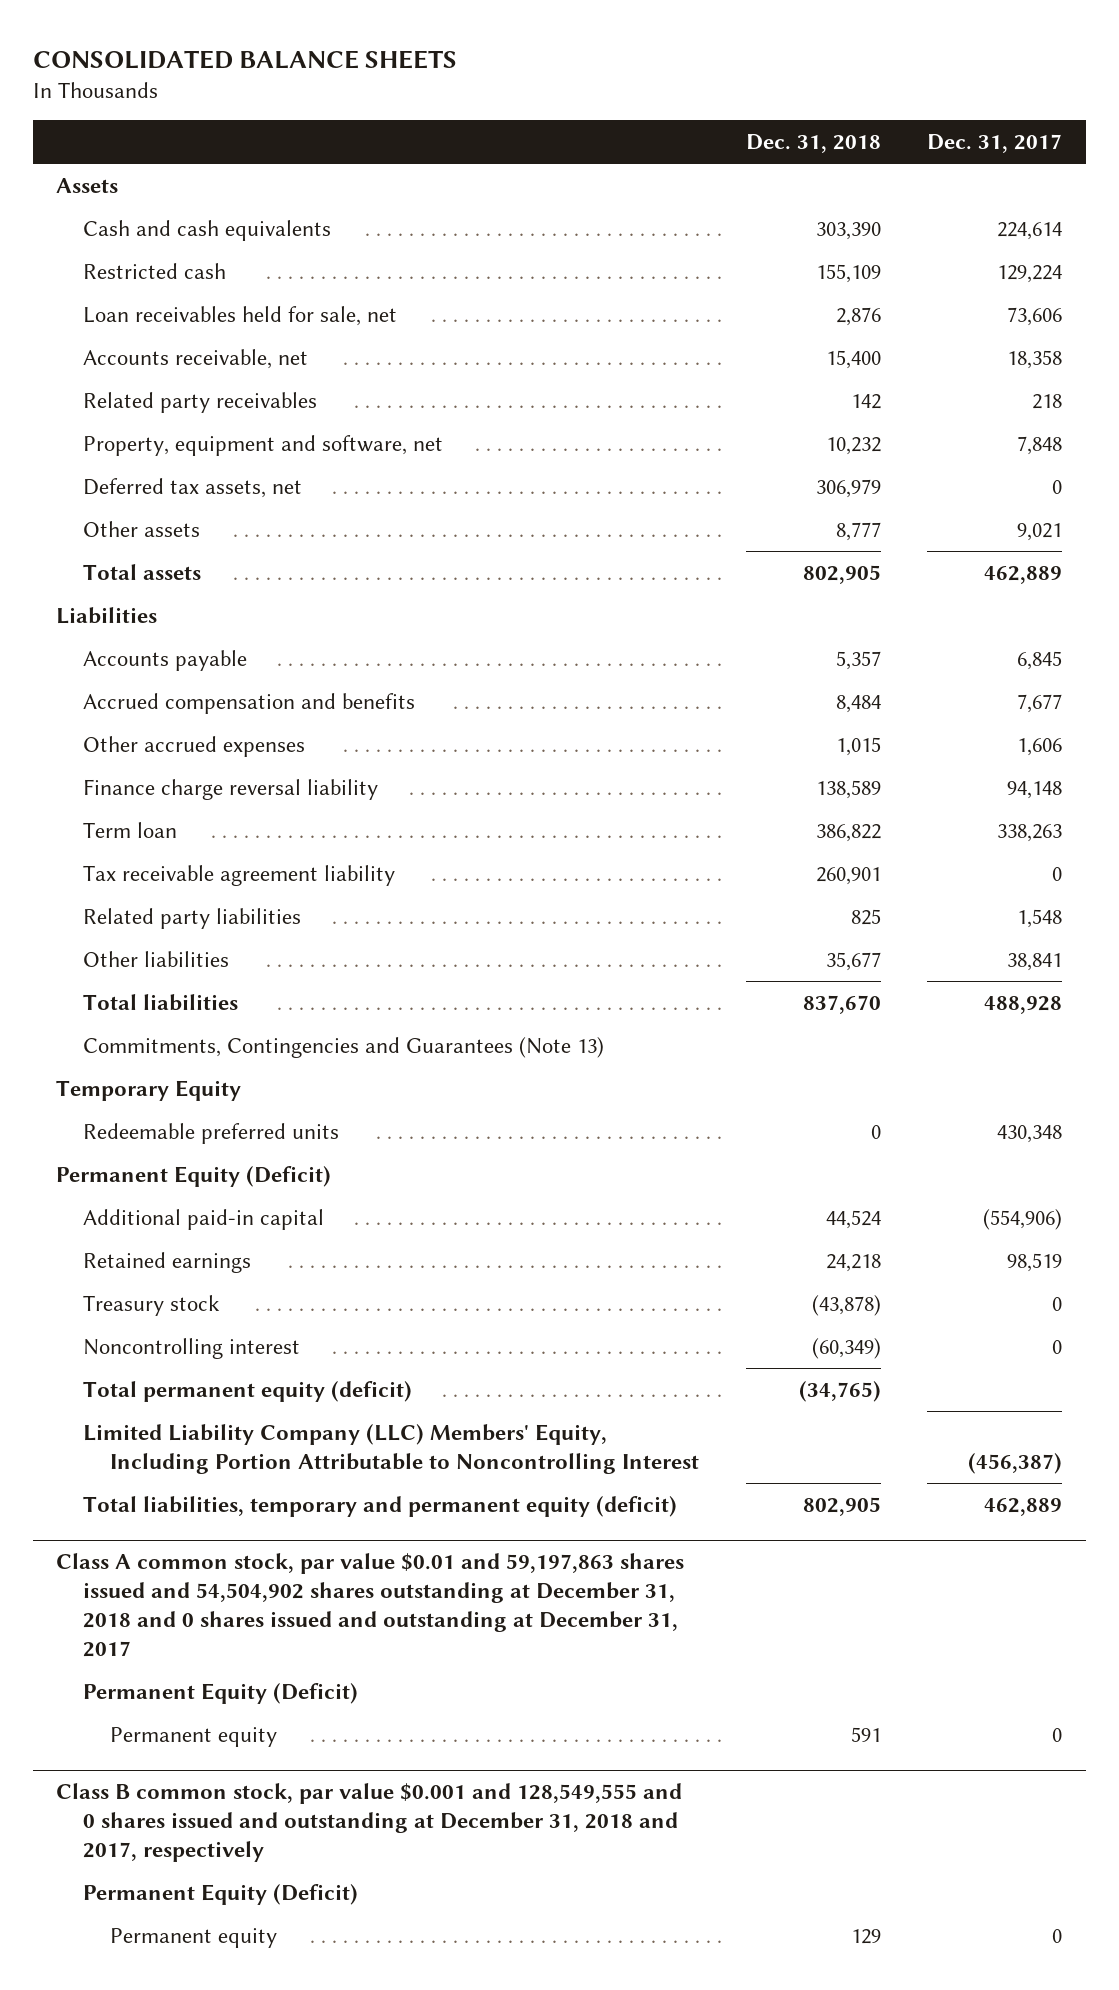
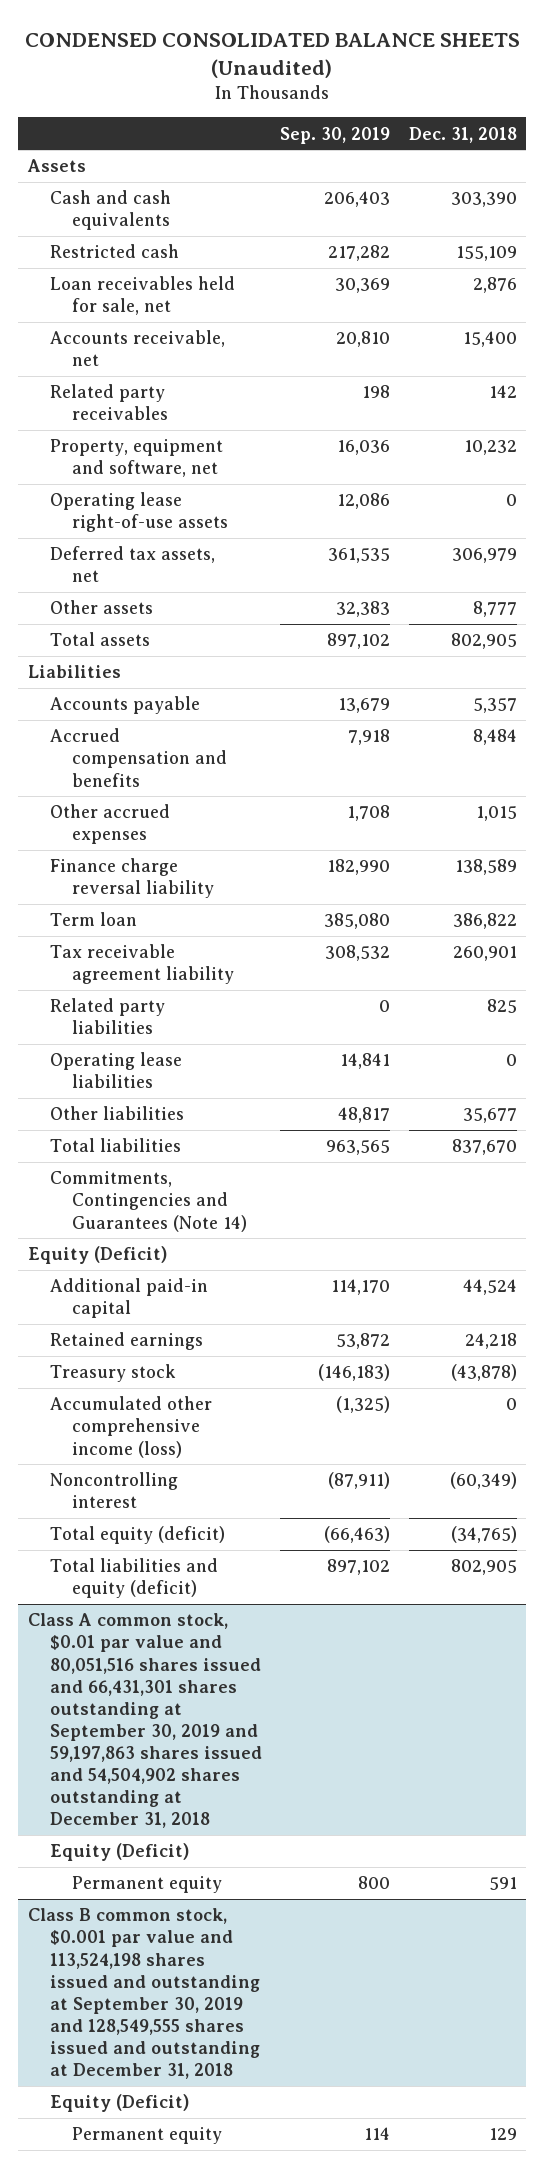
- CONSOLIDATED BALANCE SHEETS
+ CONDENSED CONSOLIDATED BALANCE SHEETS (Unaudited)
- | Dec. 31, 2018 | Dec. 31, 2017
+ | Sep. 30, 2019 | Dec. 31, 2018
+ Operating lease right-of-use assets | 12,086 | 0
+ Operating lease liabilities | 14,841 | 0
- Commitments, Contingencies and Guarantees (Note 13)
- Temporary Equity
- Redeemable preferred units | 0 | 430,348
- Permanent Equity (Deficit)
+ Commitments, Contingencies and Guarantees (Note 14)
+ Equity (Deficit)
+ Accumulated other comprehensive income (loss) | (1,325) | 0
- Total permanent equity (deficit) | (34,765) |
- Limited Liability Company (LLC) Members' Equity, Including Portion Attributable to Noncontrolling Interest | | (456,387)
- Total liabilities, temporary and permanent equity (deficit) | 802,905 | 462,889
- Class A common stock, par value $0.01 and 59,197,863 shares issued and 54,504,902 shares outstanding at December 31, 2018 and 0 shares issued and outstanding at December 31, 2017
- Permanent Equity (Deficit)
+ Total equity (deficit) | (66,463) | (34,765)
+ Total liabilities and equity (deficit) | 897,102 | 802,905
+ Class A common stock, $0.01 par value and 80,051,516 shares issued and 66,431,301 shares outstanding at September 30, 2019 and 59,197,863 shares issued and 54,504,902 shares outstanding at December 31, 2018
+ Equity (Deficit)
- Class B common stock, par value $0.001 and 128,549,555 and 0 shares issued and outstanding at December 31, 2018 and 2017, respectively
- Permanent Equity (Deficit)
+ Class B common stock, $0.001 par value and 113,524,198 shares issued and outstanding at September 30, 2019 and 128,549,555 shares issued and outstanding at December 31, 2018
+ Equity (Deficit)

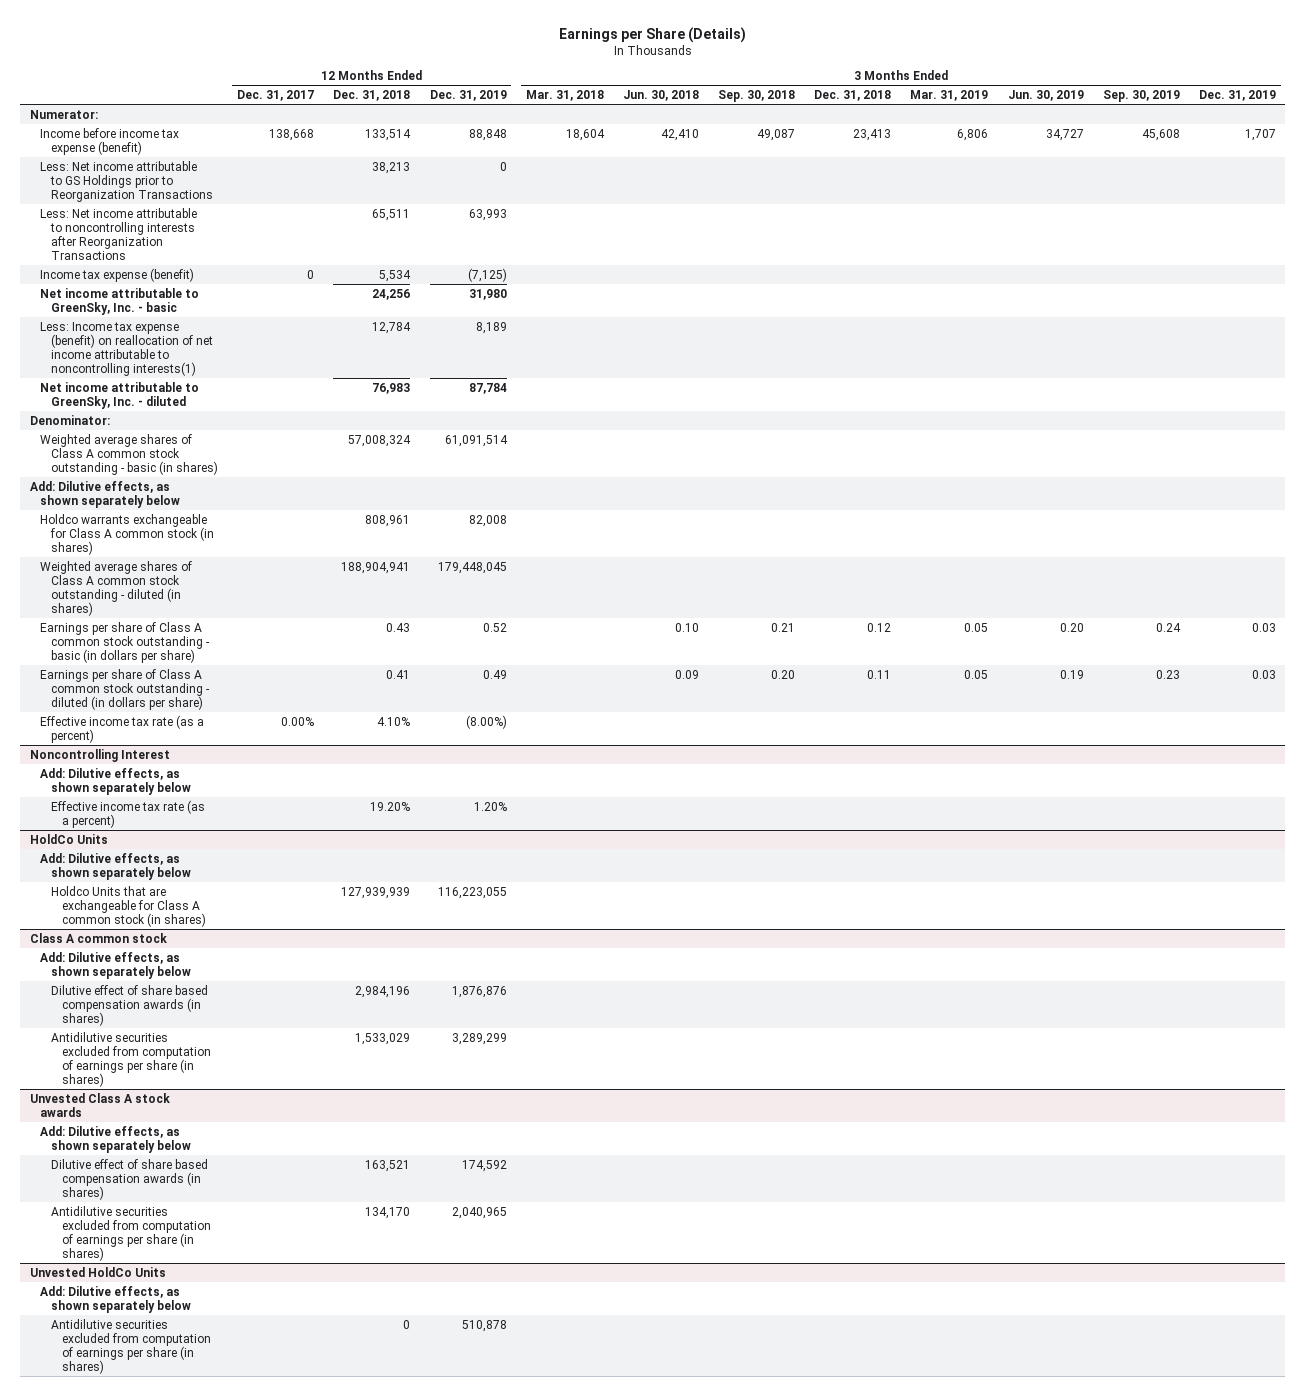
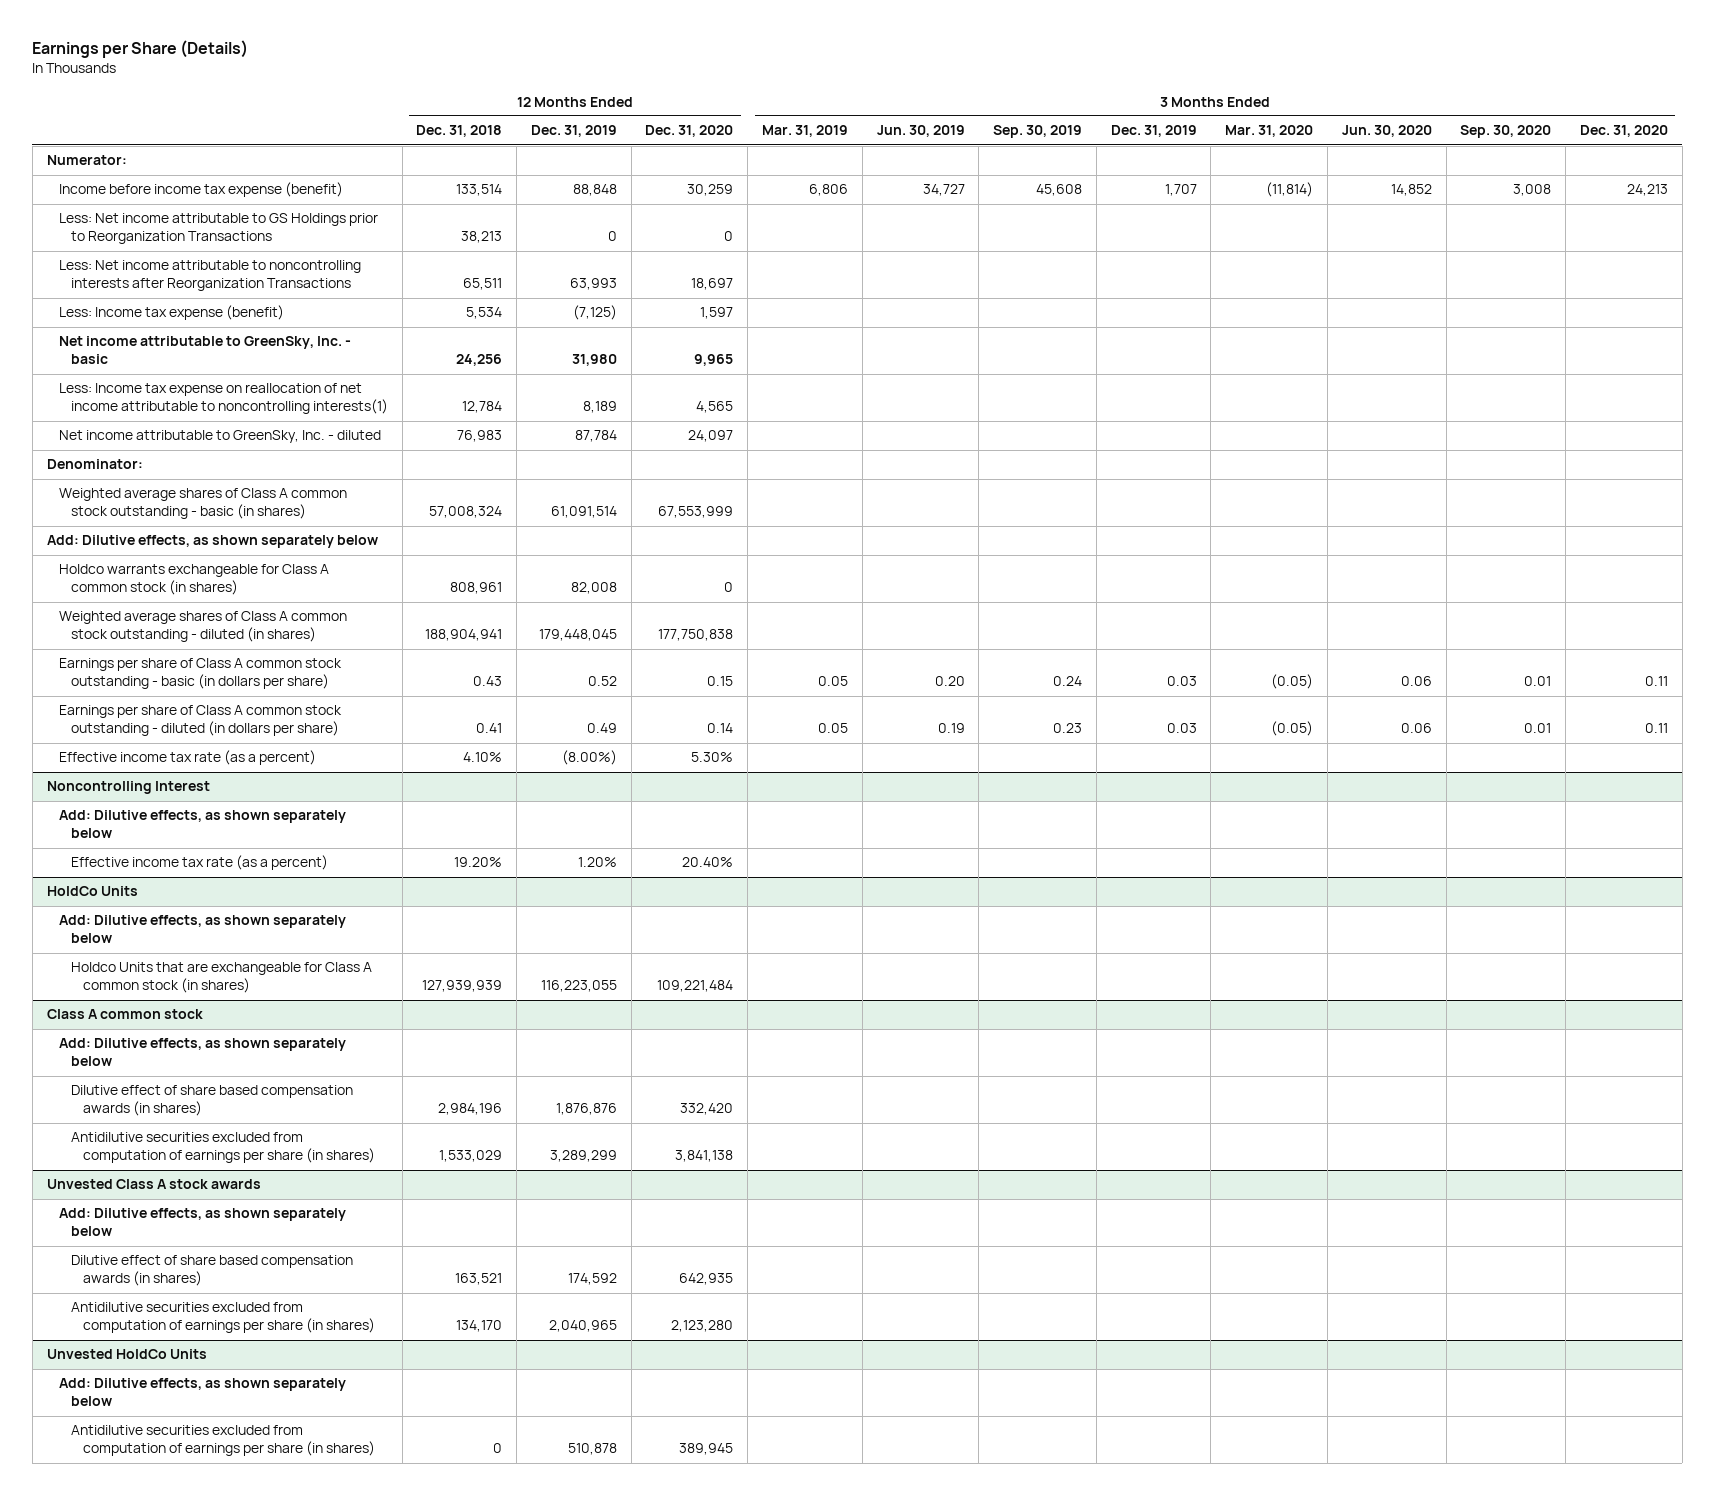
- | 12 Months Ended Dec. 31, 2017 | 12 Months Ended Dec. 31, 2018 | 12 Months Ended Dec. 31, 2019 | 3 Months Ended Mar. 31, 2018 | 3 Months Ended Jun. 30, 2018 | 3 Months Ended Sep. 30, 2018 | 3 Months Ended Dec. 31, 2018 | 3 Months Ended Mar. 31, 2019 | 3 Months Ended Jun. 30, 2019 | 3 Months Ended Sep. 30, 2019 | 3 Months Ended Dec. 31, 2019
+ | 12 Months Ended Dec. 31, 2018 | 12 Months Ended Dec. 31, 2019 | 12 Months Ended Dec. 31, 2020 | 3 Months Ended Mar. 31, 2019 | 3 Months Ended Jun. 30, 2019 | 3 Months Ended Sep. 30, 2019 | 3 Months Ended Dec. 31, 2019 | 3 Months Ended Mar. 31, 2020 | 3 Months Ended Jun. 30, 2020 | 3 Months Ended Sep. 30, 2020 | 3 Months Ended Dec. 31, 2020
- Income tax expense (benefit) | 0 | 5,534 | (7,125) | | | | | | | |
+ Less: Income tax expense (benefit) | 5,534 | (7,125) | 1,597 | | | | | | | |
- Less: Income tax expense (benefit) on reallocation of net income attributable to noncontrolling interests(1) | | 12,784 | 8,189 | | | | | | | |
+ Less: Income tax expense on reallocation of net income attributable to noncontrolling interests(1) | 12,784 | 8,189 | 4,565 | | | | | | | |

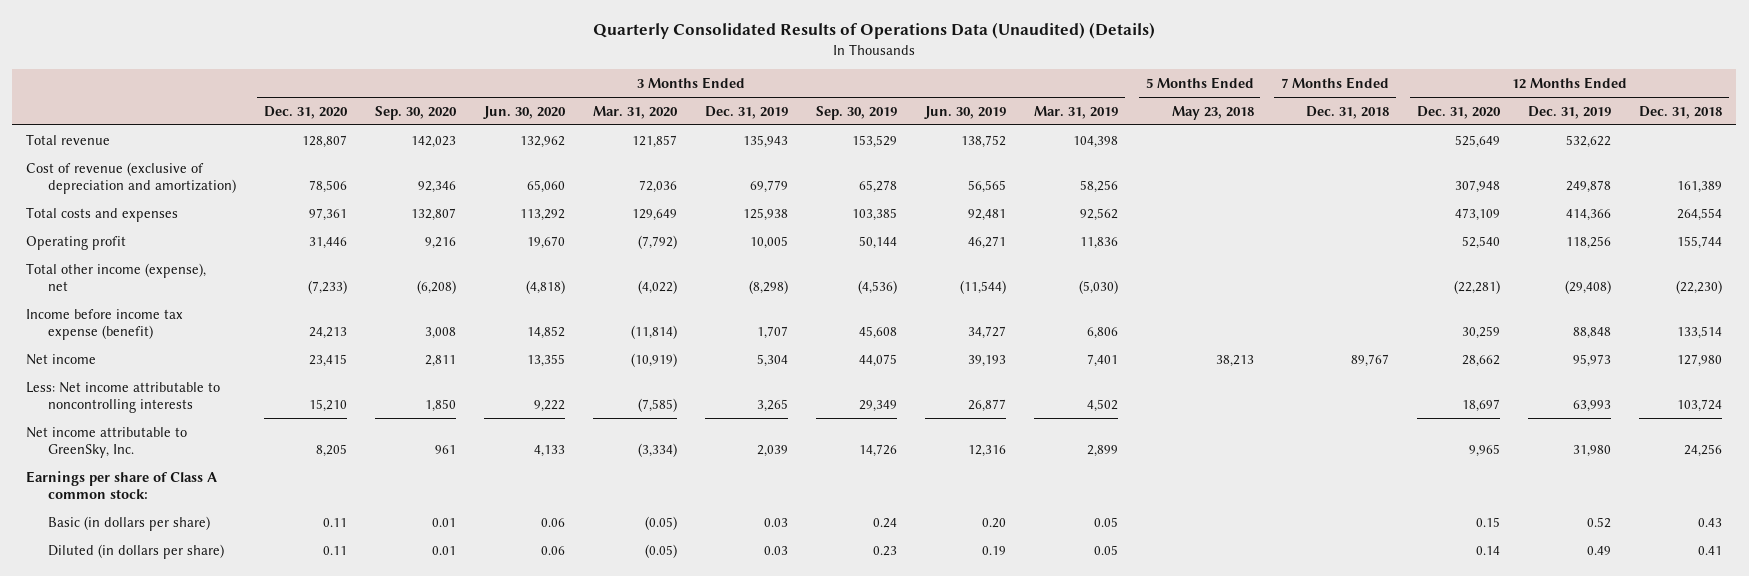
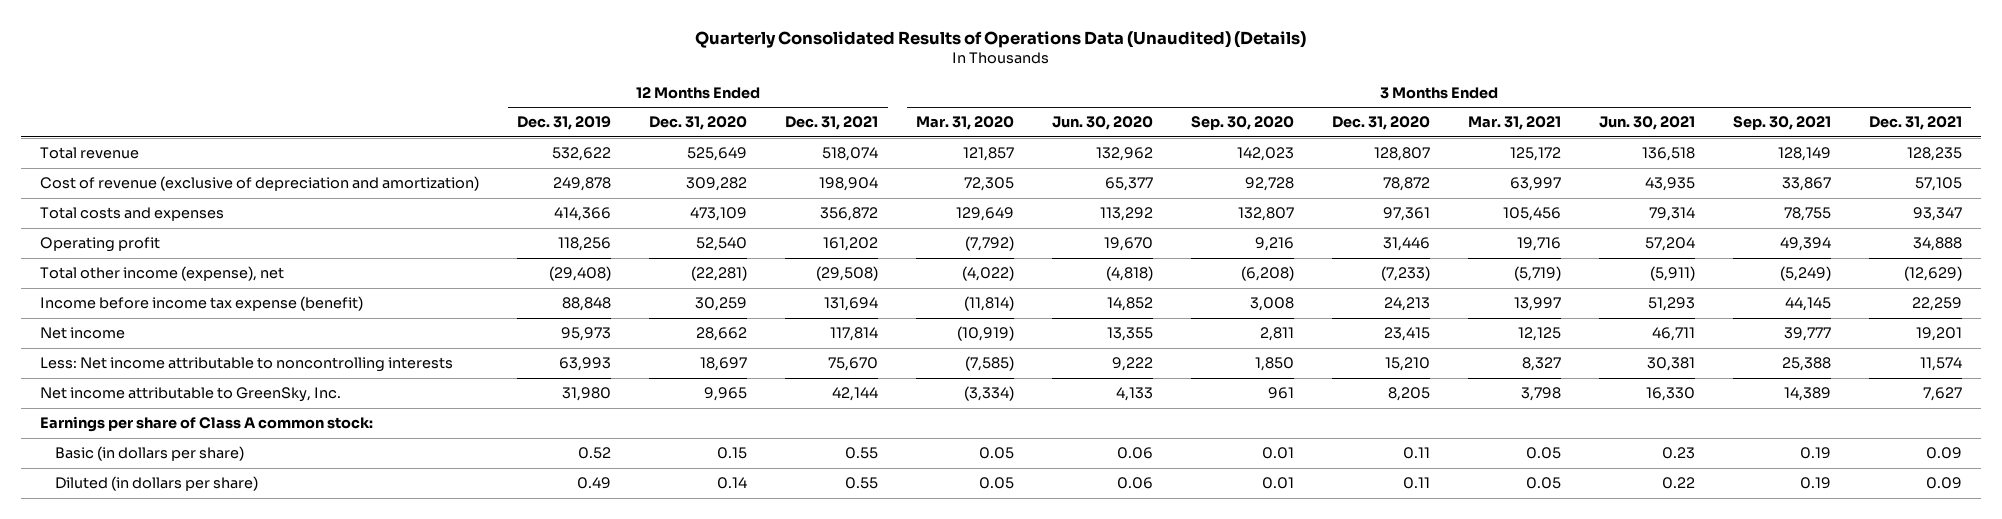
- | 3 Months Ended Dec. 31, 2020 | 3 Months Ended Sep. 30, 2020 | 3 Months Ended Jun. 30, 2020 | 3 Months Ended Mar. 31, 2020 | 3 Months Ended Dec. 31, 2019 | 3 Months Ended Sep. 30, 2019 | 3 Months Ended Jun. 30, 2019 | 3 Months Ended Mar. 31, 2019 | 5 Months Ended May 23, 2018 | 7 Months Ended Dec. 31, 2018 | 12 Months Ended Dec. 31, 2020 | 12 Months Ended Dec. 31, 2019 | 12 Months Ended Dec. 31, 2018
+ | 12 Months Ended Dec. 31, 2019 | 12 Months Ended Dec. 31, 2020 | 12 Months Ended Dec. 31, 2021 | 3 Months Ended Mar. 31, 2020 | 3 Months Ended Jun. 30, 2020 | 3 Months Ended Sep. 30, 2020 | 3 Months Ended Dec. 31, 2020 | 3 Months Ended Mar. 31, 2021 | 3 Months Ended Jun. 30, 2021 | 3 Months Ended Sep. 30, 2021 | 3 Months Ended Dec. 31, 2021
- Cost of revenue (exclusive of depreciation and amortization) | 78,506 | 92,346 | 65,060 | 72,036 | 69,779 | 65,278 | 56,565 | 58,256 | | | 307,948 | 249,878 | 161,389
+ Cost of revenue (exclusive of depreciation and amortization) | 249,878 | 309,282 | 198,904 | 72,305 | 65,377 | 92,728 | 78,872 | 63,997 | 43,935 | 33,867 | 57,105
- Basic (in dollars per share) | 0.11 | 0.01 | 0.06 | (0.05) | 0.03 | 0.24 | 0.20 | 0.05 | | | 0.15 | 0.52 | 0.43
- Diluted (in dollars per share) | 0.11 | 0.01 | 0.06 | (0.05) | 0.03 | 0.23 | 0.19 | 0.05 | | | 0.14 | 0.49 | 0.41
+ Basic (in dollars per share) | 0.52 | 0.15 | 0.55 | 0.05 | 0.06 | 0.01 | 0.11 | 0.05 | 0.23 | 0.19 | 0.09
+ Diluted (in dollars per share) | 0.49 | 0.14 | 0.55 | 0.05 | 0.06 | 0.01 | 0.11 | 0.05 | 0.22 | 0.19 | 0.09

